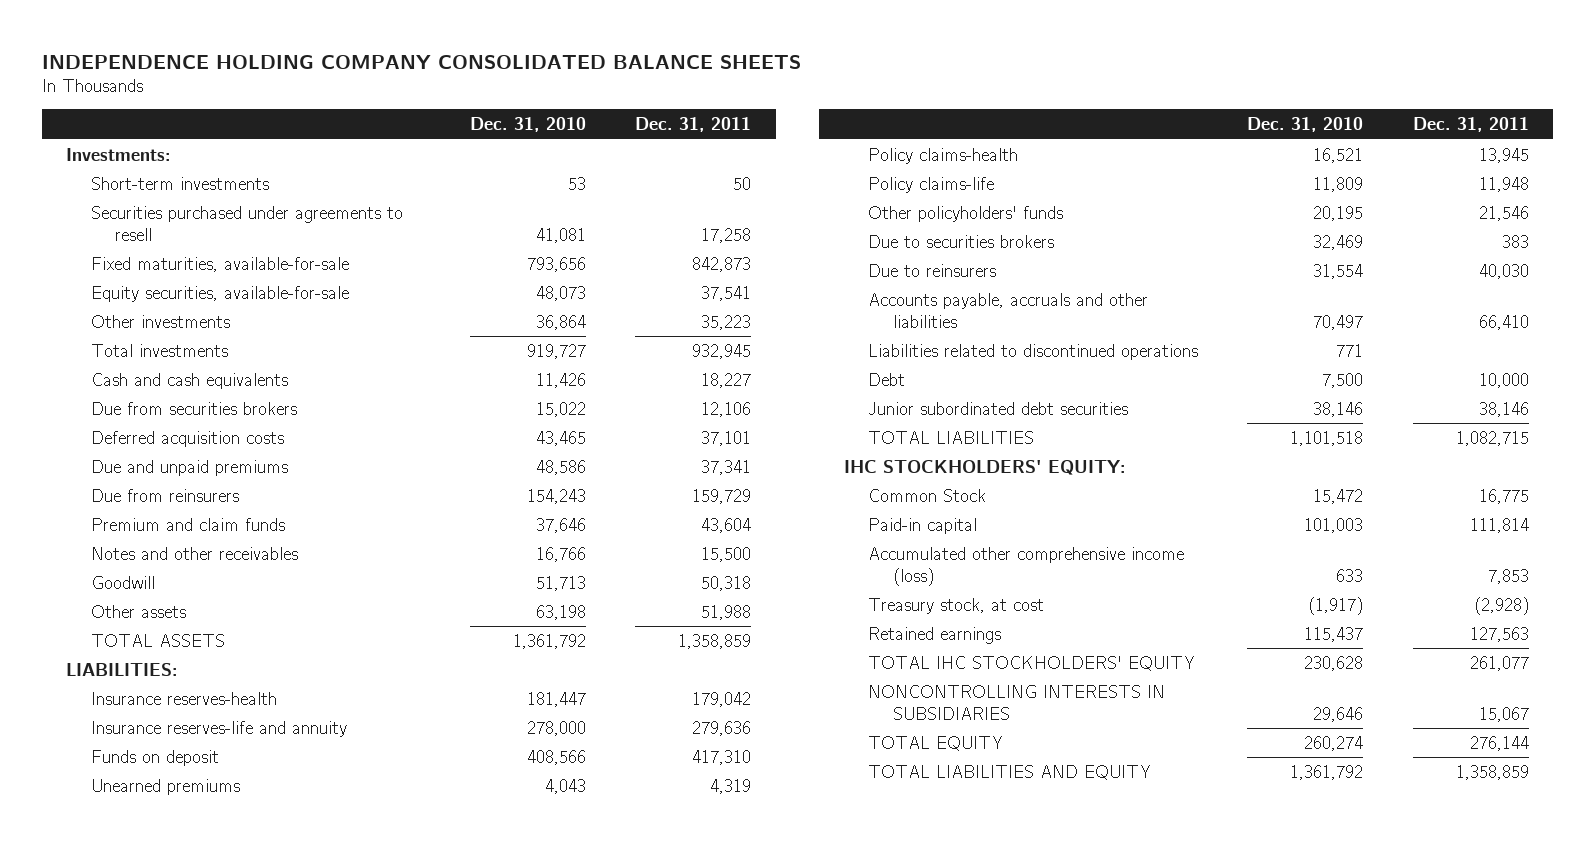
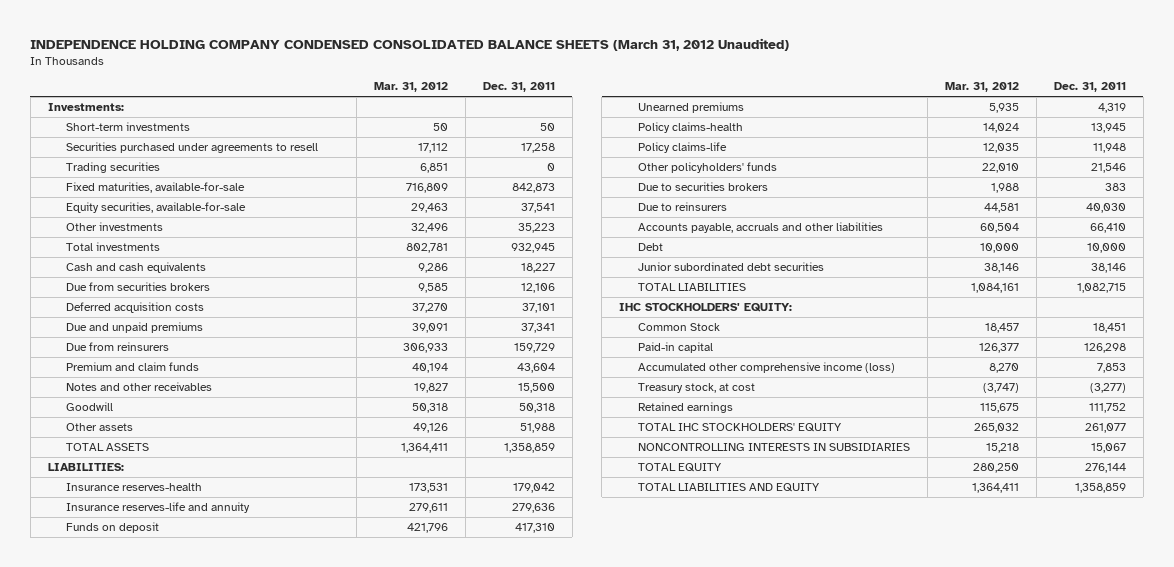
- INDEPENDENCE HOLDING COMPANY CONSOLIDATED BALANCE SHEETS
+ INDEPENDENCE HOLDING COMPANY CONDENSED CONSOLIDATED BALANCE SHEETS (March 31, 2012 Unaudited)
- | Dec. 31, 2010 | Dec. 31, 2011
+ | Mar. 31, 2012 | Dec. 31, 2011
+ Trading securities | 6,851 | 0
- Liabilities related to discontinued operations | 771 |
- Common Stock | 15,472 | 16,775
- Paid-in capital | 101,003 | 111,814
+ Common Stock | 18,457 | 18,451
+ Paid-in capital | 126,377 | 126,298
- Treasury stock, at cost | (1,917) | (2,928)
- Retained earnings | 115,437 | 127,563
+ Treasury stock, at cost | (3,747) | (3,277)
+ Retained earnings | 115,675 | 111,752

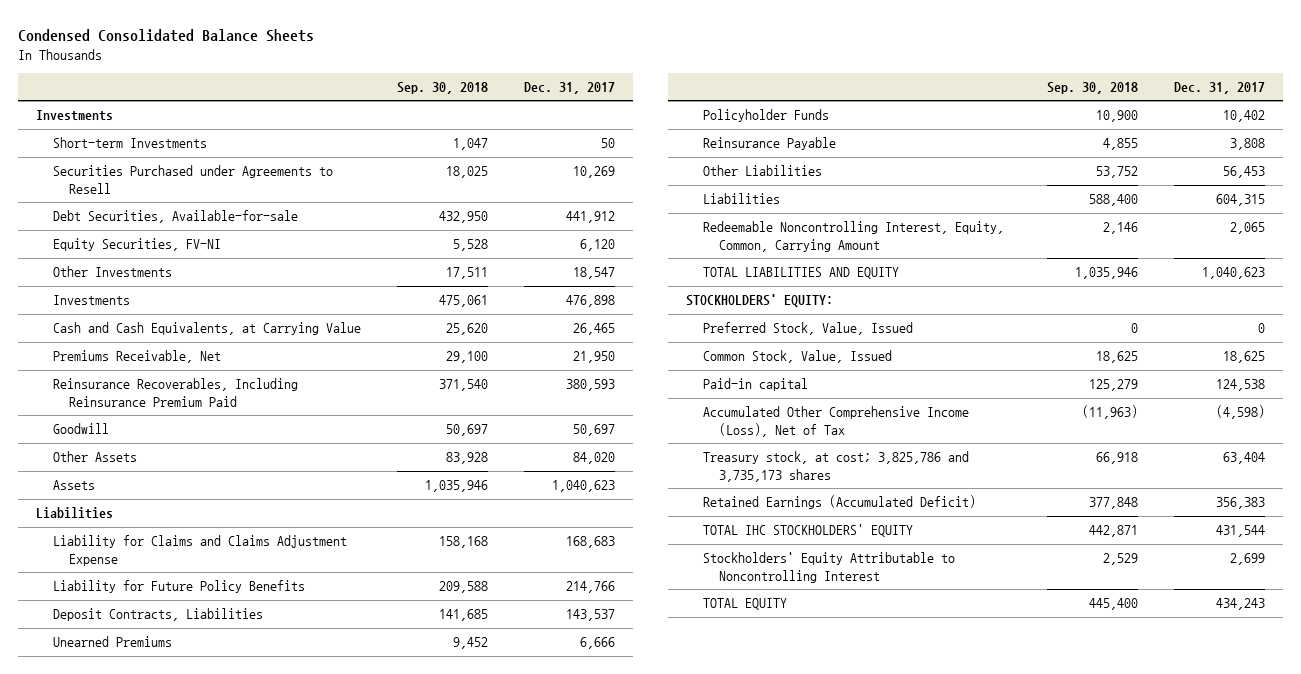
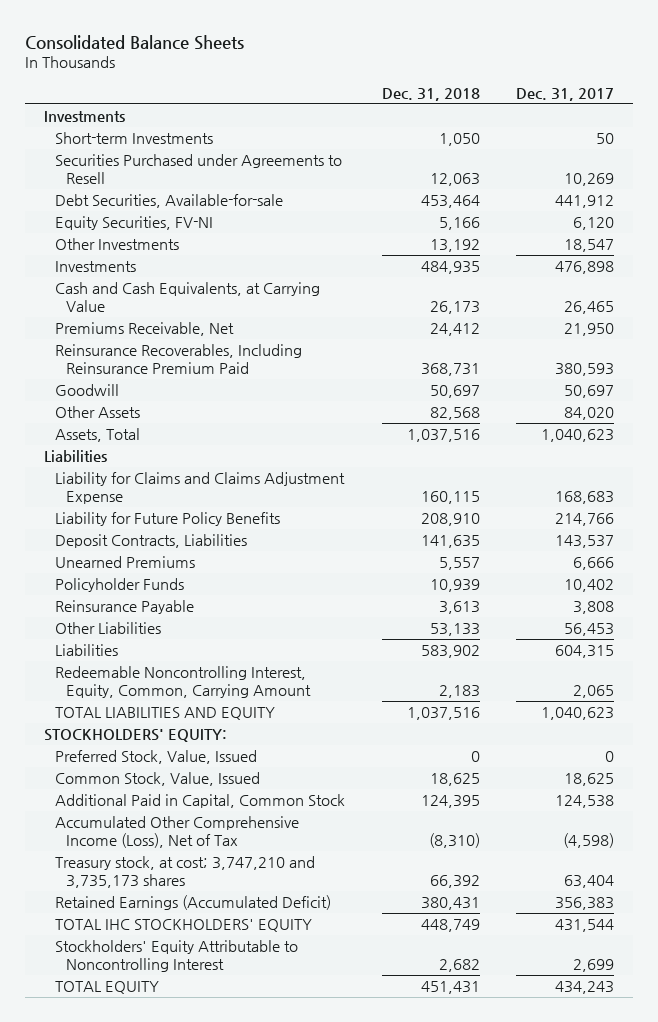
- Condensed Consolidated Balance Sheets
+ Consolidated Balance Sheets
- | Sep. 30, 2018 | Dec. 31, 2017
+ | Dec. 31, 2018 | Dec. 31, 2017
- Assets | 1,035,946 | 1,040,623
+ Assets, Total | 1,037,516 | 1,040,623
- Paid-in capital | 125,279 | 124,538
+ Additional Paid in Capital, Common Stock | 124,395 | 124,538
- Treasury stock, at cost; 3,825,786 and 3,735,173 shares | 66,918 | 63,404
+ Treasury stock, at cost; 3,747,210 and 3,735,173 shares | 66,392 | 63,404

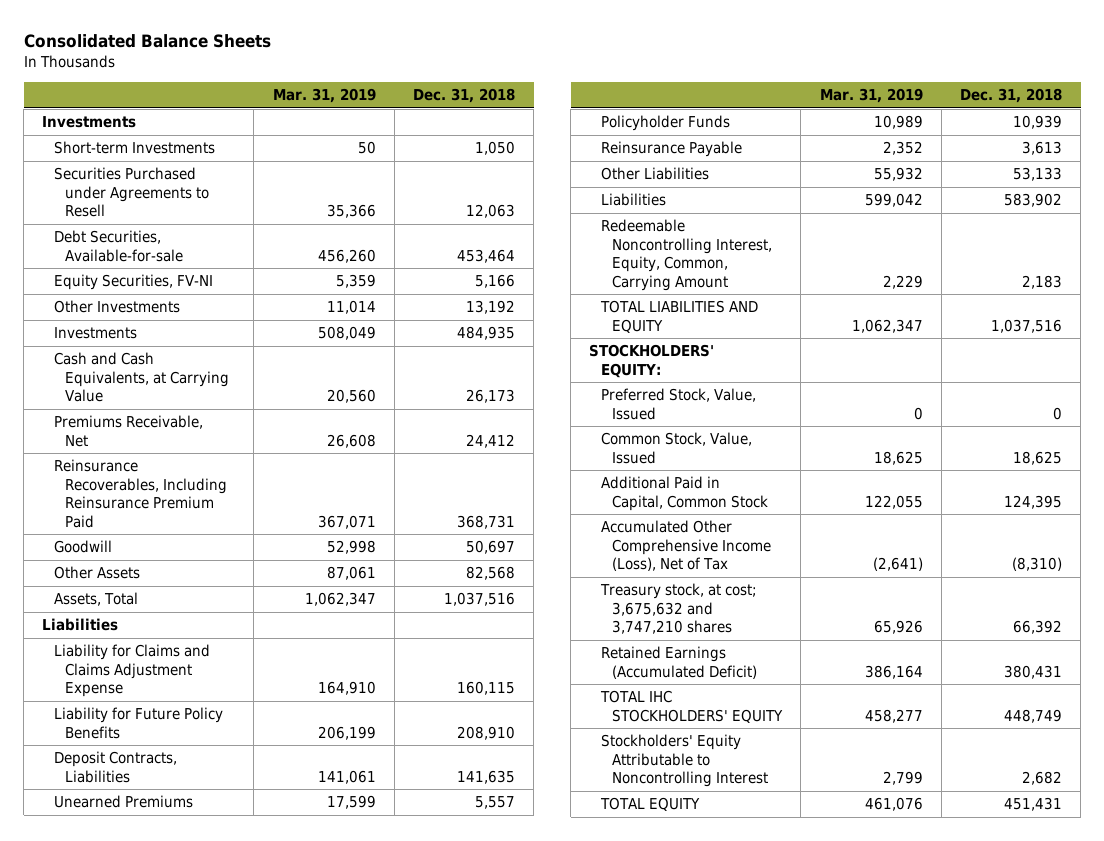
- | Dec. 31, 2018 | Dec. 31, 2017
+ | Mar. 31, 2019 | Dec. 31, 2018
- Treasury stock, at cost; 3,747,210 and 3,735,173 shares | 66,392 | 63,404
+ Treasury stock, at cost; 3,675,632 and 3,747,210 shares | 65,926 | 66,392

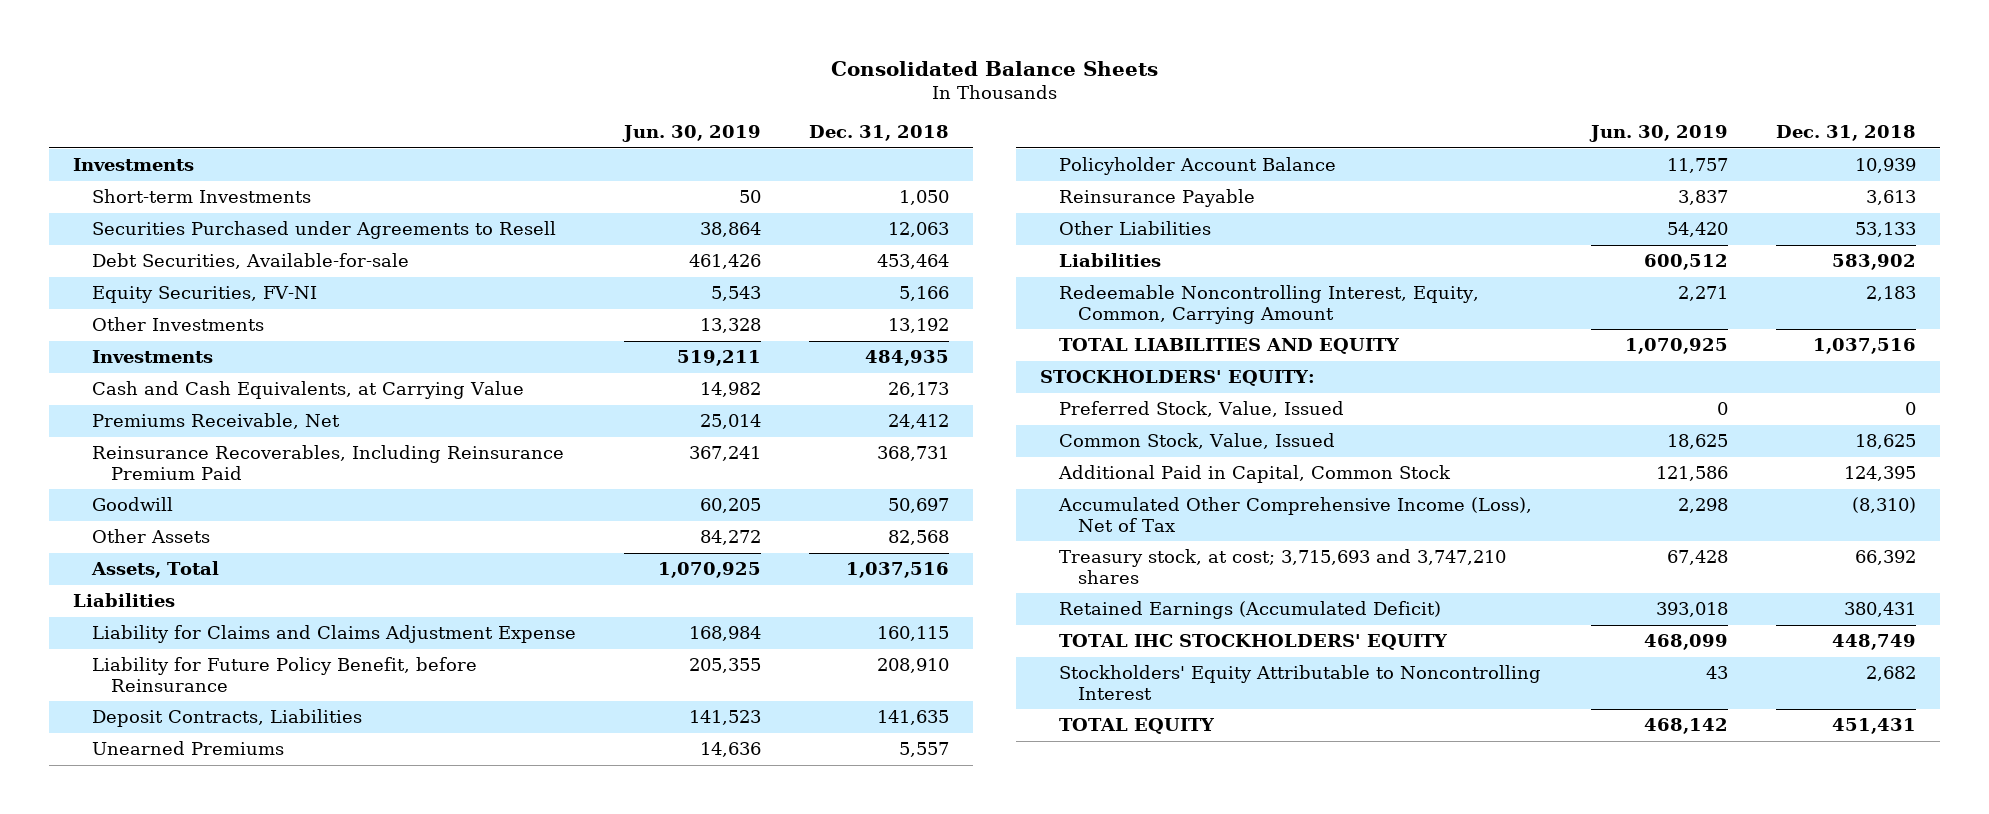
- | Mar. 31, 2019 | Dec. 31, 2018
+ | Jun. 30, 2019 | Dec. 31, 2018
- Liability for Future Policy Benefits | 206,199 | 208,910
+ Liability for Future Policy Benefit, before Reinsurance | 205,355 | 208,910
- Policyholder Funds | 10,989 | 10,939
+ Policyholder Account Balance | 11,757 | 10,939
- Treasury stock, at cost; 3,675,632 and 3,747,210 shares | 65,926 | 66,392
+ Treasury stock, at cost; 3,715,693 and 3,747,210 shares | 67,428 | 66,392

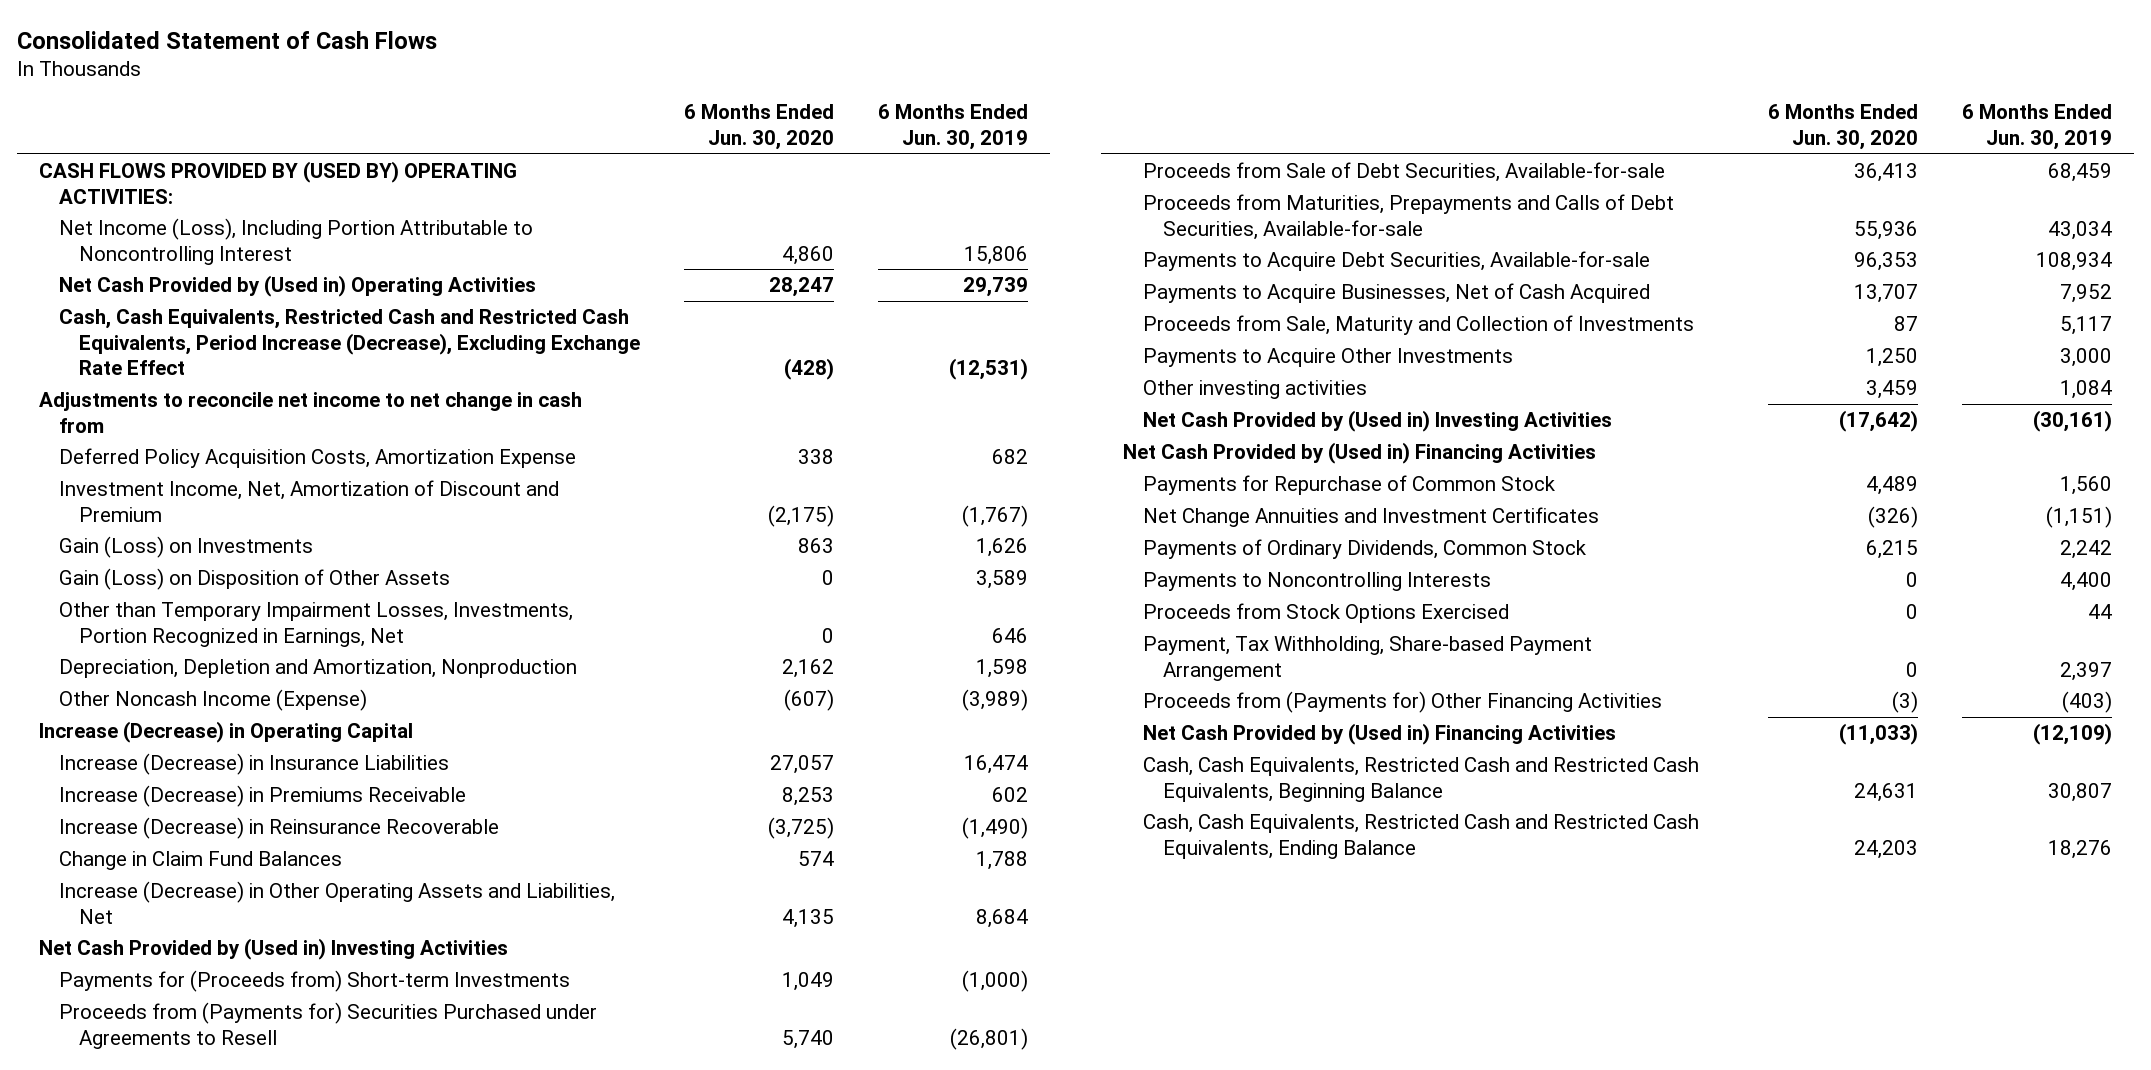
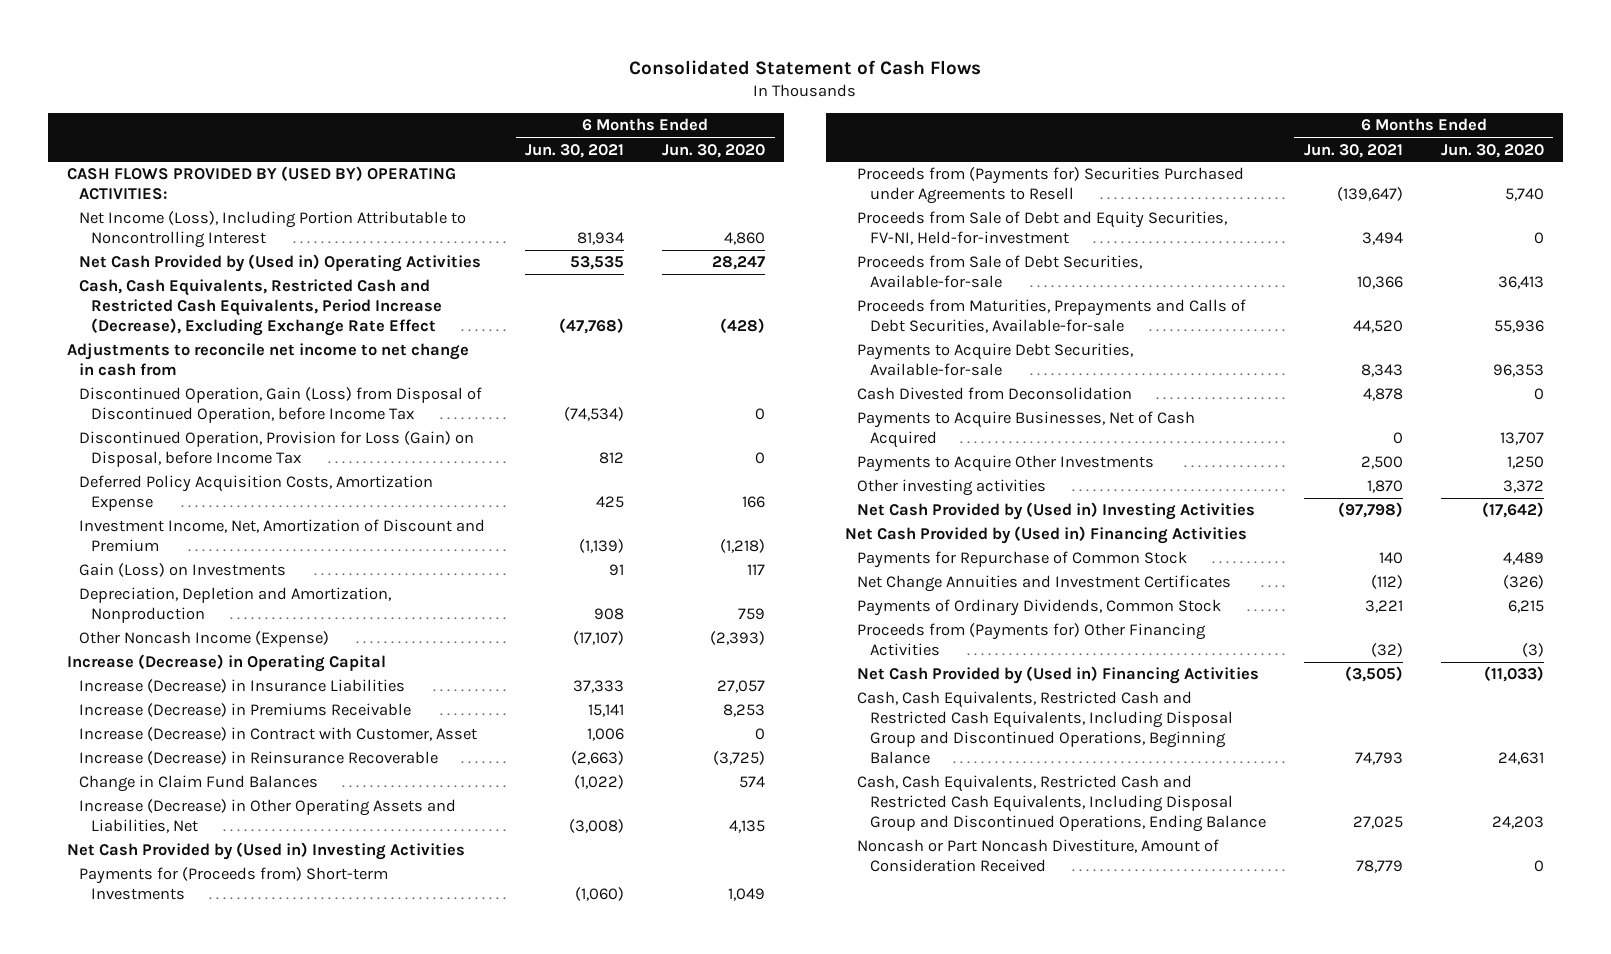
- | 6 Months Ended Jun. 30, 2020 | 6 Months Ended Jun. 30, 2019
+ | 6 Months Ended Jun. 30, 2021 | 6 Months Ended Jun. 30, 2020
- Deferred Policy Acquisition Costs, Amortization Expense | 338 | 682
- Investment Income, Net, Amortization of Discount and Premium | (2,175) | (1,767)
- Gain (Loss) on Investments | 863 | 1,626
- Gain (Loss) on Disposition of Other Assets | 0 | 3,589
- Other than Temporary Impairment Losses, Investments, Portion Recognized in Earnings, Net | 0 | 646
- Depreciation, Depletion and Amortization, Nonproduction | 2,162 | 1,598
- Other Noncash Income (Expense) | (607) | (3,989)
+ Discontinued Operation, Gain (Loss) from Disposal of Discontinued Operation, before Income Tax | (74,534) | 0
+ Discontinued Operation, Provision for Loss (Gain) on Disposal, before Income Tax | 812 | 0
+ Deferred Policy Acquisition Costs, Amortization Expense | 425 | 166
+ Investment Income, Net, Amortization of Discount and Premium | (1,139) | (1,218)
+ Gain (Loss) on Investments | 91 | 117
+ Depreciation, Depletion and Amortization, Nonproduction | 908 | 759
+ Other Noncash Income (Expense) | (17,107) | (2,393)
+ Increase (Decrease) in Contract with Customer, Asset | 1,006 | 0
+ Proceeds from Sale of Debt and Equity Securities, FV-NI, Held-for-investment | 3,494 | 0
+ Cash Divested from Deconsolidation | 4,878 | 0
- Proceeds from Sale, Maturity and Collection of Investments | 87 | 5,117
- Other investing activities | 3,459 | 1,084
+ Other investing activities | 1,870 | 3,372
- Payments to Noncontrolling Interests | 0 | 4,400
- Proceeds from Stock Options Exercised | 0 | 44
- Payment, Tax Withholding, Share-based Payment Arrangement | 0 | 2,397
- Cash, Cash Equivalents, Restricted Cash and Restricted Cash Equivalents, Beginning Balance | 24,631 | 30,807
- Cash, Cash Equivalents, Restricted Cash and Restricted Cash Equivalents, Ending Balance | 24,203 | 18,276
+ Cash, Cash Equivalents, Restricted Cash and Restricted Cash Equivalents, Including Disposal Group and Discontinued Operations, Beginning Balance | 74,793 | 24,631
+ Cash, Cash Equivalents, Restricted Cash and Restricted Cash Equivalents, Including Disposal Group and Discontinued Operations, Ending Balance | 27,025 | 24,203
+ Noncash or Part Noncash Divestiture, Amount of Consideration Received | 78,779 | 0

